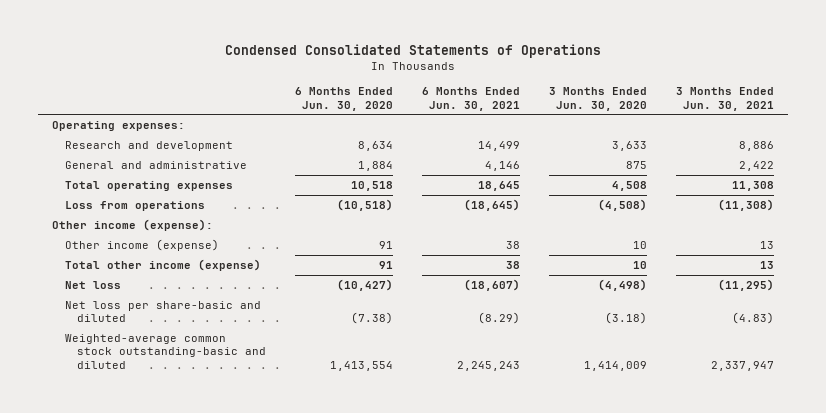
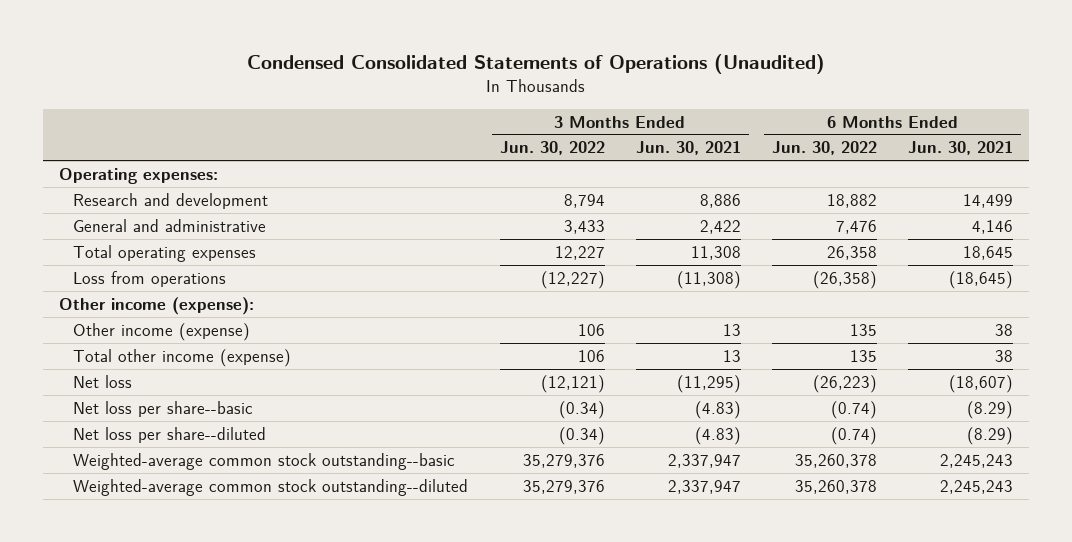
- Condensed Consolidated Statements of Operations
+ Condensed Consolidated Statements of Operations (Unaudited)
- | 6 Months Ended Jun. 30, 2020 | 6 Months Ended Jun. 30, 2021 | 3 Months Ended Jun. 30, 2020 | 3 Months Ended Jun. 30, 2021
+ | 3 Months Ended Jun. 30, 2022 | 3 Months Ended Jun. 30, 2021 | 6 Months Ended Jun. 30, 2022 | 6 Months Ended Jun. 30, 2021
- Net loss per share-basic and diluted | (7.38) | (8.29) | (3.18) | (4.83)
- Weighted-average common stock outstanding-basic and diluted | 1,413,554 | 2,245,243 | 1,414,009 | 2,337,947
+ Net loss per share--basic | (0.34) | (4.83) | (0.74) | (8.29)
+ Net loss per share--diluted | (0.34) | (4.83) | (0.74) | (8.29)
+ Weighted-average common stock outstanding--basic | 35,279,376 | 2,337,947 | 35,260,378 | 2,245,243
+ Weighted-average common stock outstanding--diluted | 35,279,376 | 2,337,947 | 35,260,378 | 2,245,243

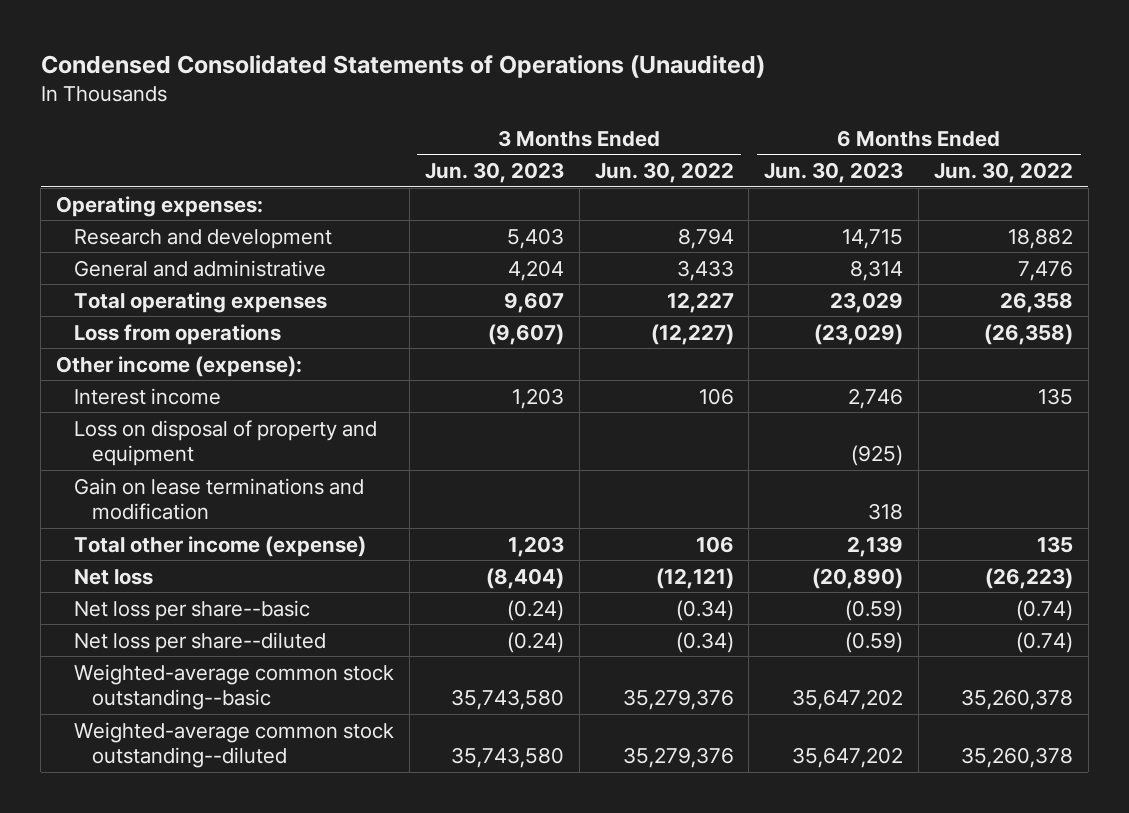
- | 3 Months Ended Jun. 30, 2022 | 3 Months Ended Jun. 30, 2021 | 6 Months Ended Jun. 30, 2022 | 6 Months Ended Jun. 30, 2021
+ | 3 Months Ended Jun. 30, 2023 | 3 Months Ended Jun. 30, 2022 | 6 Months Ended Jun. 30, 2023 | 6 Months Ended Jun. 30, 2022
- Other income (expense) | 106 | 13 | 135 | 38
+ Interest income | 1,203 | 106 | 2,746 | 135
+ Loss on disposal of property and equipment | | | (925) |
+ Gain on lease terminations and modification | | | 318 |

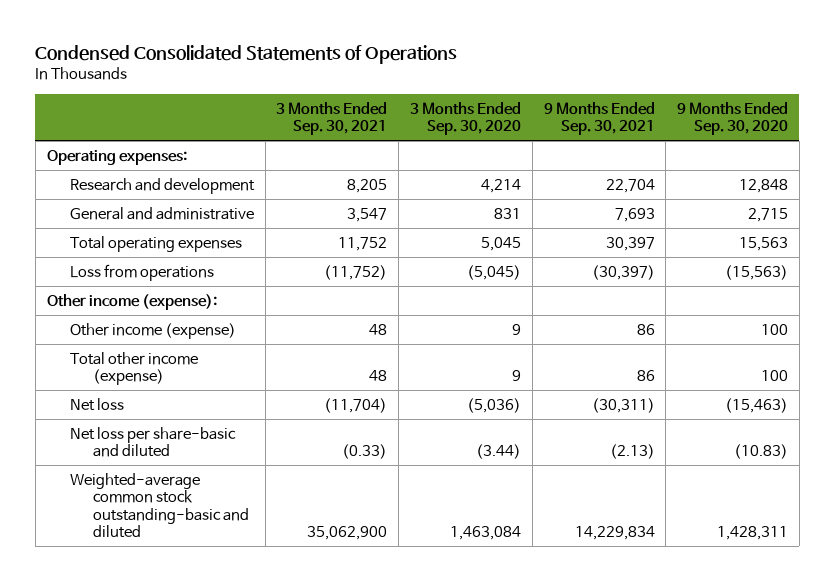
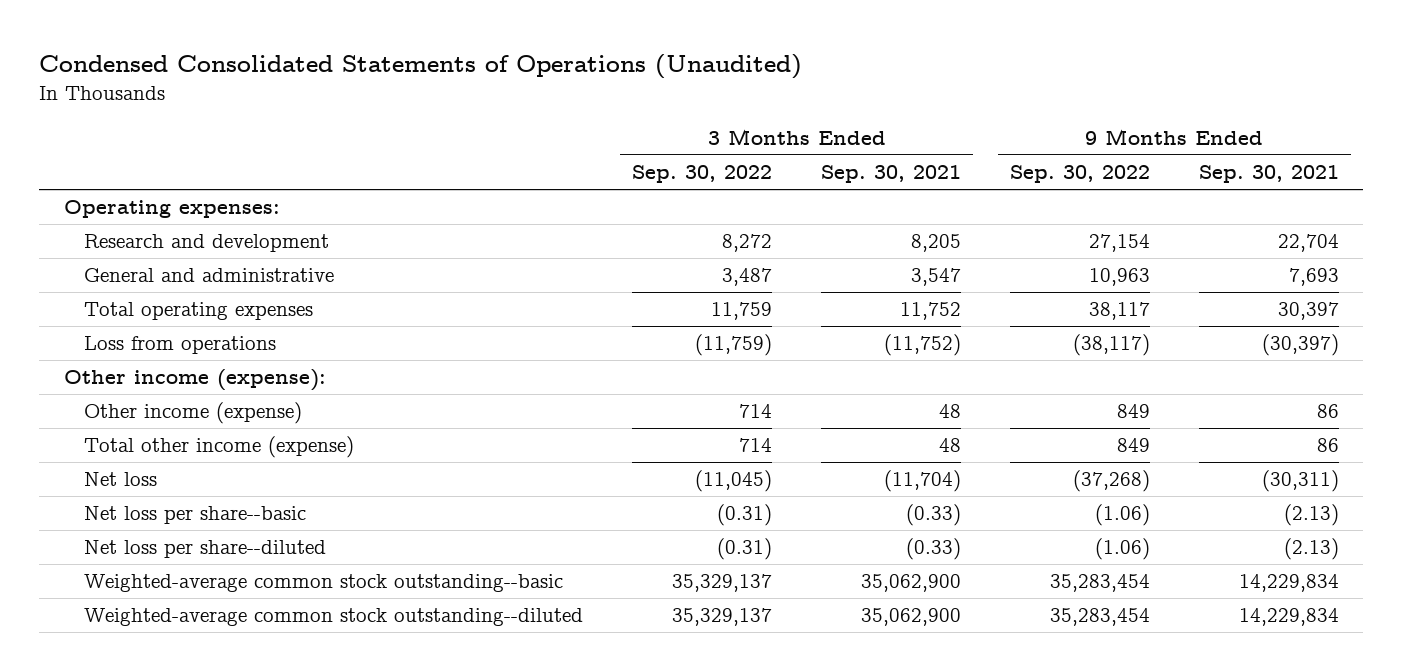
- Condensed Consolidated Statements of Operations
+ Condensed Consolidated Statements of Operations (Unaudited)
- | 3 Months Ended Sep. 30, 2021 | 3 Months Ended Sep. 30, 2020 | 9 Months Ended Sep. 30, 2021 | 9 Months Ended Sep. 30, 2020
+ | 3 Months Ended Sep. 30, 2022 | 3 Months Ended Sep. 30, 2021 | 9 Months Ended Sep. 30, 2022 | 9 Months Ended Sep. 30, 2021
- Net loss per share-basic and diluted | (0.33) | (3.44) | (2.13) | (10.83)
- Weighted-average common stock outstanding-basic and diluted | 35,062,900 | 1,463,084 | 14,229,834 | 1,428,311
+ Net loss per share--basic | (0.31) | (0.33) | (1.06) | (2.13)
+ Net loss per share--diluted | (0.31) | (0.33) | (1.06) | (2.13)
+ Weighted-average common stock outstanding--basic | 35,329,137 | 35,062,900 | 35,283,454 | 14,229,834
+ Weighted-average common stock outstanding--diluted | 35,329,137 | 35,062,900 | 35,283,454 | 14,229,834

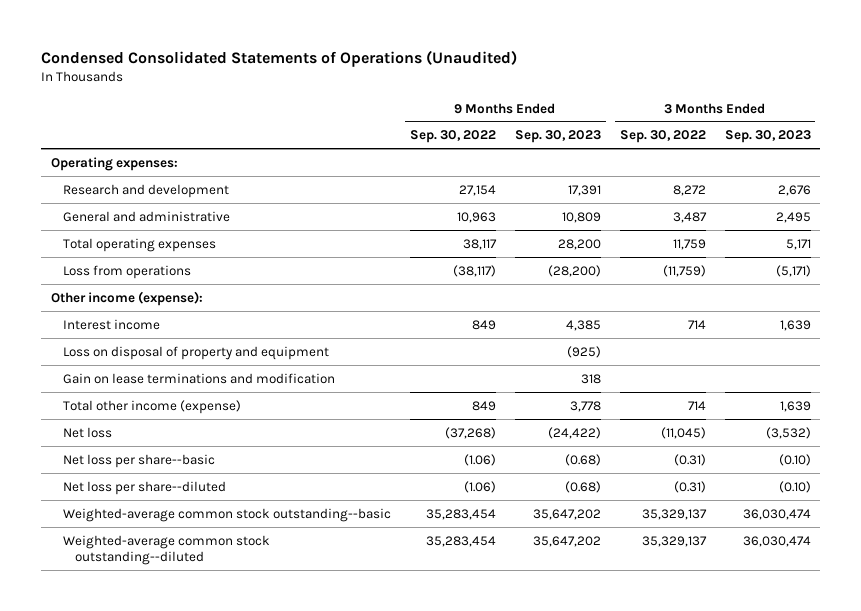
- | 3 Months Ended Sep. 30, 2022 | 3 Months Ended Sep. 30, 2021 | 9 Months Ended Sep. 30, 2022 | 9 Months Ended Sep. 30, 2021
+ | 9 Months Ended Sep. 30, 2022 | 9 Months Ended Sep. 30, 2023 | 3 Months Ended Sep. 30, 2022 | 3 Months Ended Sep. 30, 2023
- Other income (expense) | 714 | 48 | 849 | 86
+ Interest income | 849 | 4,385 | 714 | 1,639
+ Loss on disposal of property and equipment | | (925) | |
+ Gain on lease terminations and modification | | 318 | |

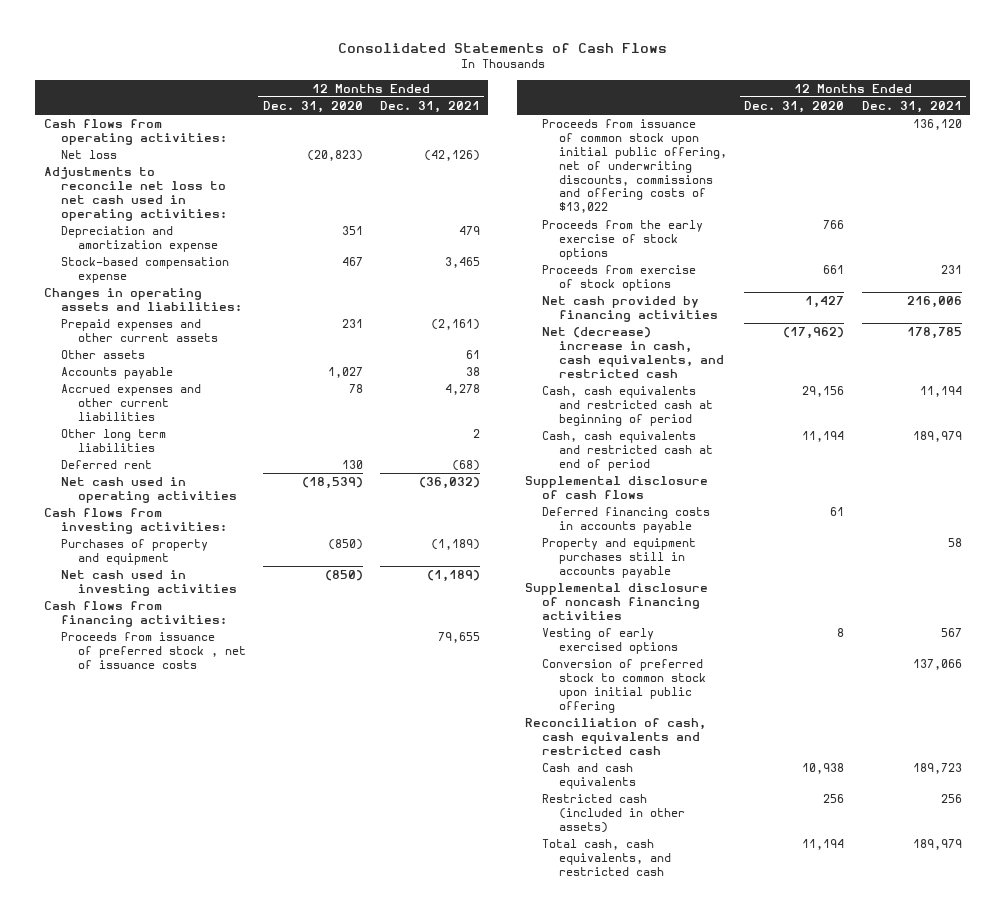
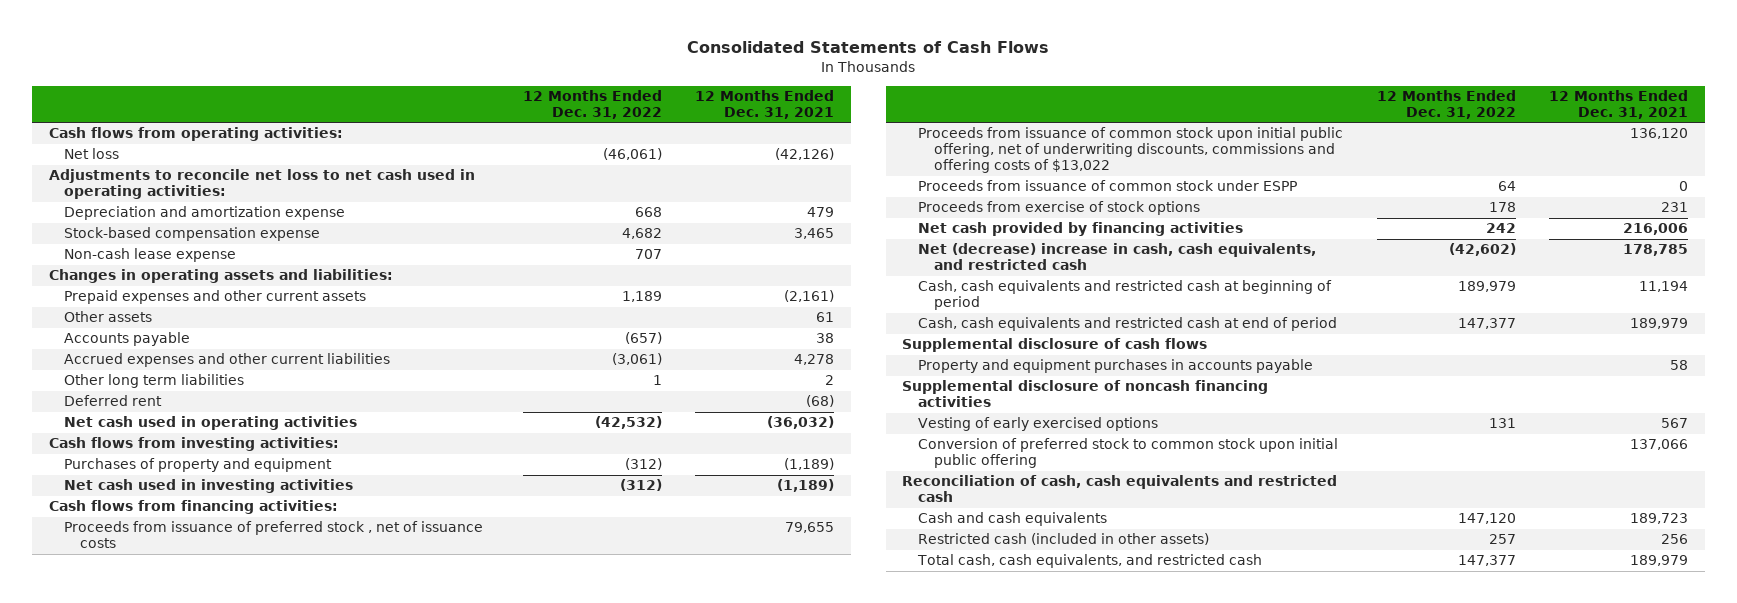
- | 12 Months Ended Dec. 31, 2020 | 12 Months Ended Dec. 31, 2021
+ | 12 Months Ended Dec. 31, 2022 | 12 Months Ended Dec. 31, 2021
+ Non-cash lease expense | 707 |
- Proceeds from the early exercise of stock options | 766 |
+ Proceeds from issuance of common stock under ESPP | 64 | 0
- Deferred financing costs in accounts payable | 61 |
- Property and equipment purchases still in accounts payable | | 58
+ Property and equipment purchases in accounts payable | | 58

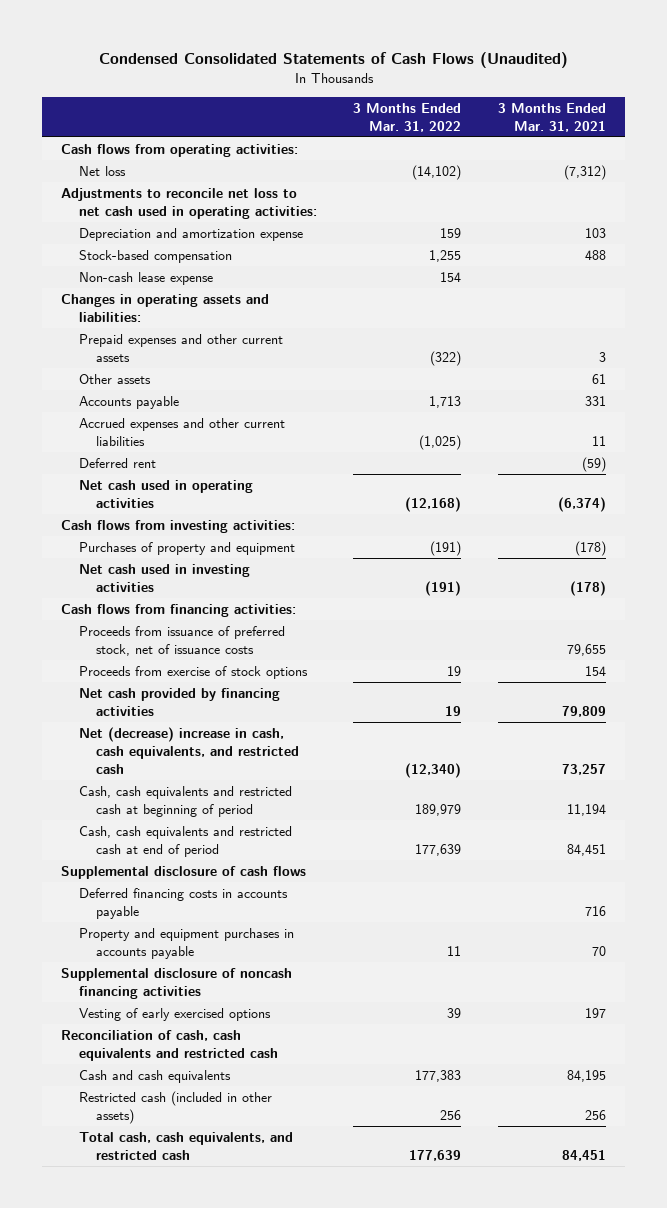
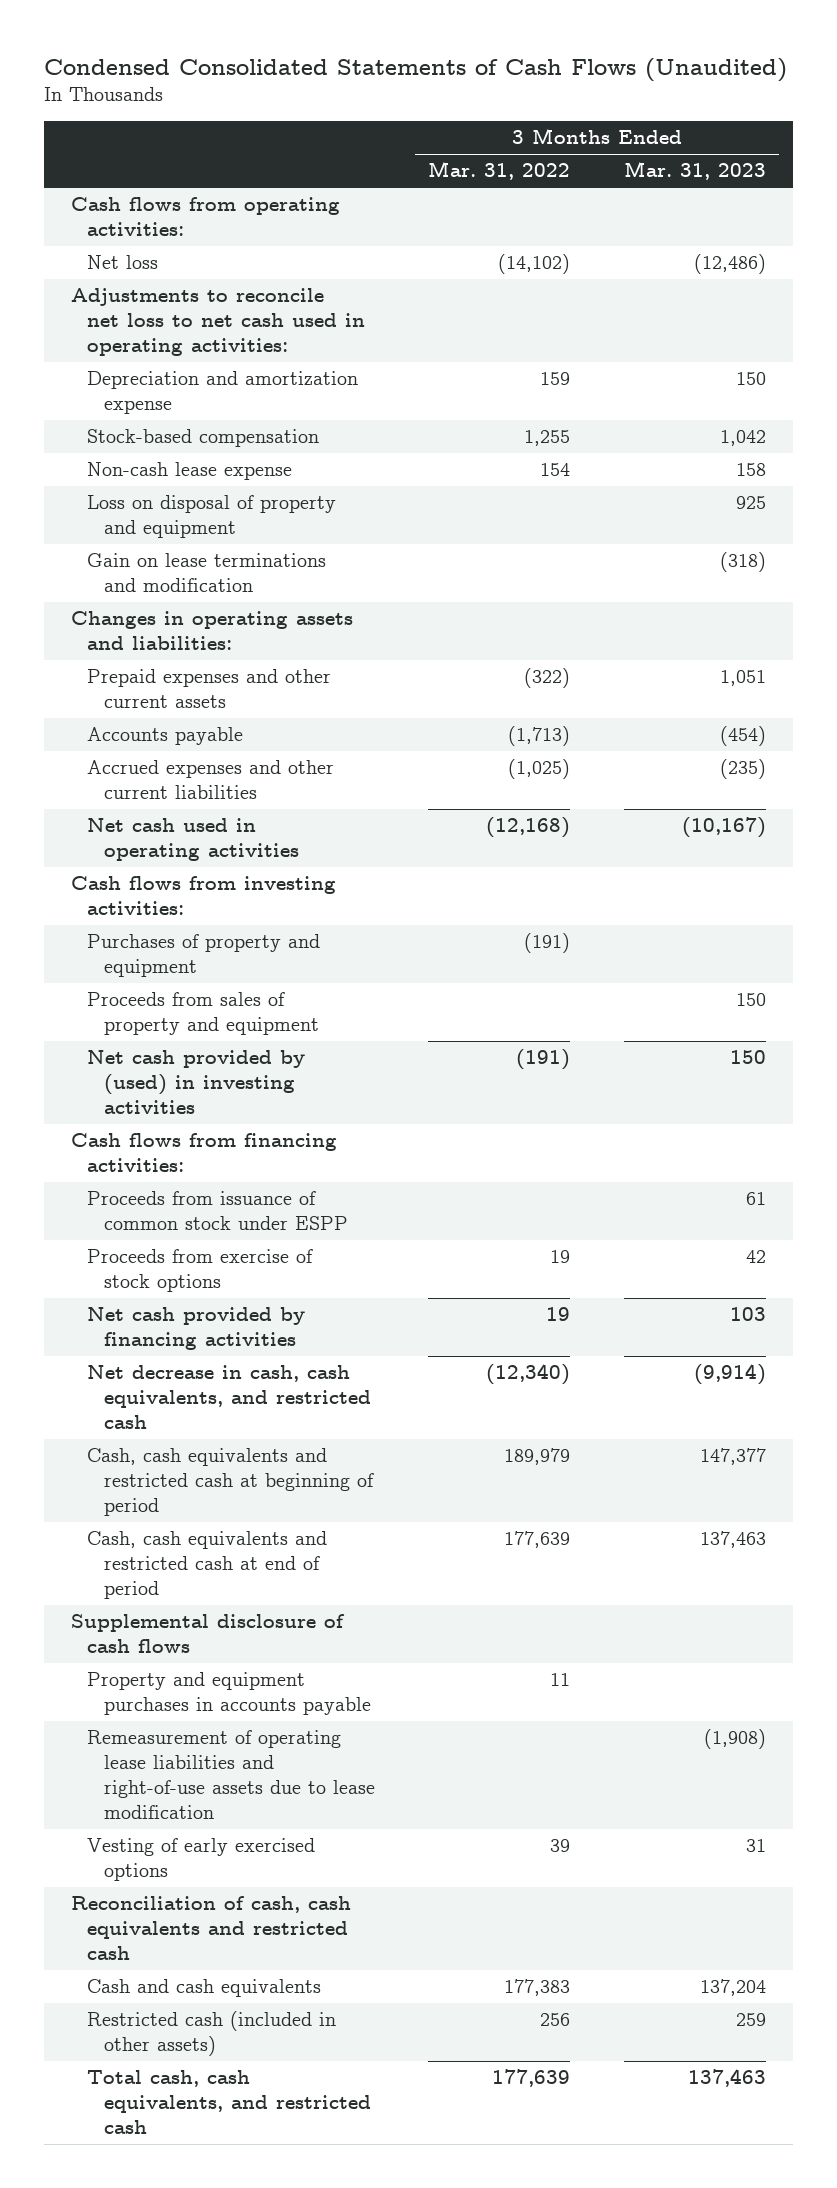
- | 3 Months Ended Mar. 31, 2022 | 3 Months Ended Mar. 31, 2021
+ | 3 Months Ended Mar. 31, 2022 | 3 Months Ended Mar. 31, 2023
+ Loss on disposal of property and equipment | | 925
+ Gain on lease terminations and modification | | (318)
- Other assets | | 61
- Accounts payable | 1,713 | 331
+ Accounts payable | (1,713) | (454)
- Deferred rent | | (59)
- Net cash used in investing activities | (191) | (178)
+ Proceeds from sales of property and equipment | | 150
+ Net cash provided by (used) in investing activities | (191) | 150
- Proceeds from issuance of preferred stock, net of issuance costs | | 79,655
+ Proceeds from issuance of common stock under ESPP | | 61
- Net (decrease) increase in cash, cash equivalents, and restricted cash | (12,340) | 73,257
+ Net decrease in cash, cash equivalents, and restricted cash | (12,340) | (9,914)
- Deferred financing costs in accounts payable | | 716
- Supplemental disclosure of noncash financing activities
+ Remeasurement of operating lease liabilities and right-of-use assets due to lease modification | | (1,908)

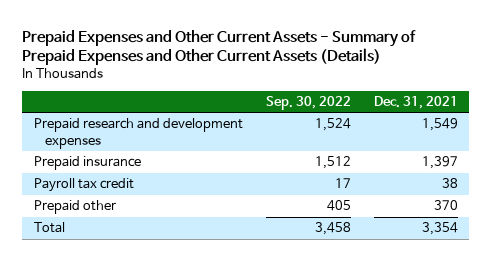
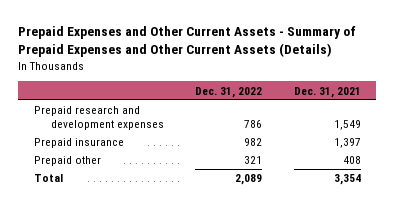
- | Sep. 30, 2022 | Dec. 31, 2021
+ | Dec. 31, 2022 | Dec. 31, 2021
- Payroll tax credit | 17 | 38
- Prepaid other | 405 | 370
+ Prepaid other | 321 | 408

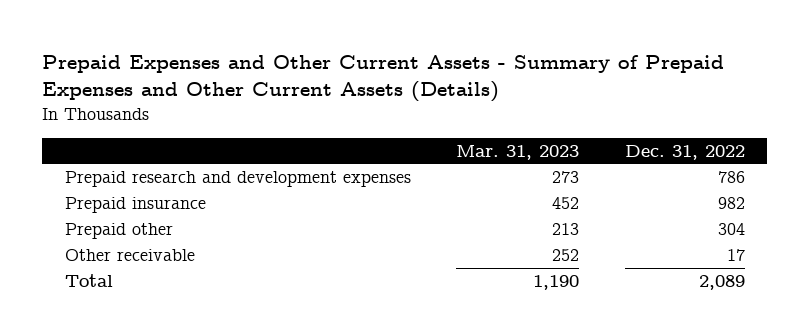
- | Dec. 31, 2022 | Dec. 31, 2021
+ | Mar. 31, 2023 | Dec. 31, 2022
- Prepaid other | 321 | 408
+ Prepaid other | 213 | 304
+ Other receivable | 252 | 17

